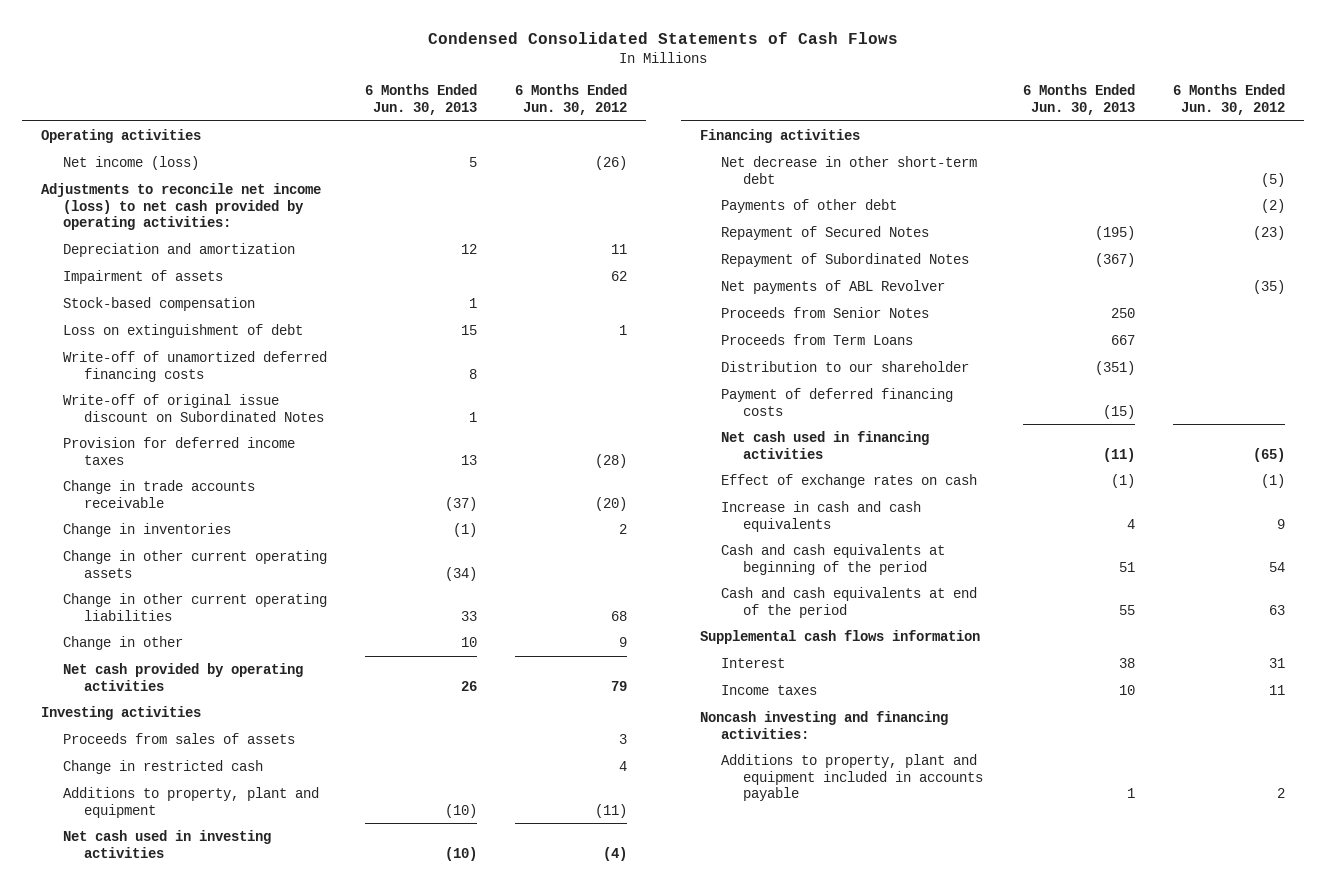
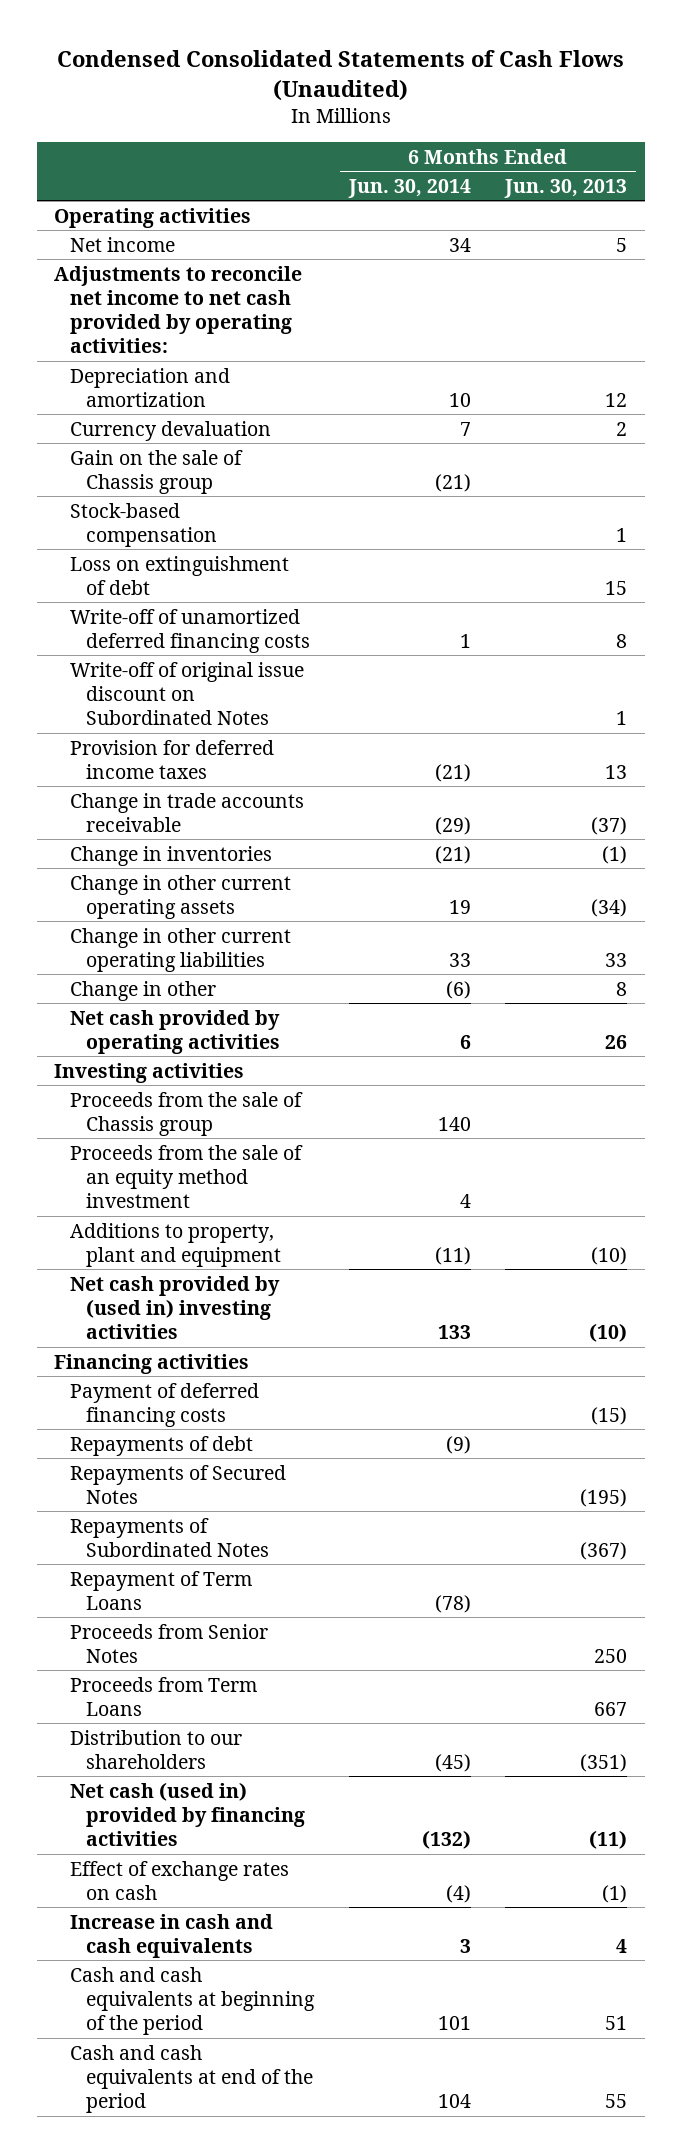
- Condensed Consolidated Statements of Cash Flows
+ Condensed Consolidated Statements of Cash Flows (Unaudited)
- | 6 Months Ended Jun. 30, 2013 | 6 Months Ended Jun. 30, 2012
+ | 6 Months Ended Jun. 30, 2014 | 6 Months Ended Jun. 30, 2013
- Net income (loss) | 5 | (26)
- Adjustments to reconcile net income (loss) to net cash provided by operating activities:
+ Net income | 34 | 5
+ Adjustments to reconcile net income to net cash provided by operating activities:
- Impairment of assets | | 62
+ Currency devaluation | 7 | 2
+ Gain on the sale of Chassis group | (21) |
- Change in other | 10 | 9
+ Change in other | (6) | 8
- Proceeds from sales of assets | | 3
- Change in restricted cash | | 4
+ Proceeds from the sale of Chassis group | 140 |
+ Proceeds from the sale of an equity method investment | 4 |
- Net cash used in investing activities | (10) | (4)
+ Net cash provided by (used in) investing activities | 133 | (10)
- Net decrease in other short-term debt | | (5)
- Payments of other debt | | (2)
- Repayment of Secured Notes | (195) | (23)
- Repayment of Subordinated Notes | (367) |
- Net payments of ABL Revolver | | (35)
moved up: Payment of deferred financing costs | | (15)
+ Repayments of debt | (9) |
+ Repayments of Secured Notes | | (195)
+ Repayments of Subordinated Notes | | (367)
+ Repayment of Term Loans | (78) |
- Distribution to our shareholder | (351) |
- Net cash used in financing activities | (11) | (65)
+ Distribution to our shareholders | (45) | (351)
+ Net cash (used in) provided by financing activities | (132) | (11)
- Supplemental cash flows information
- Interest | 38 | 31
- Income taxes | 10 | 11
- Noncash investing and financing activities:
- Additions to property, plant and equipment included in accounts payable | 1 | 2

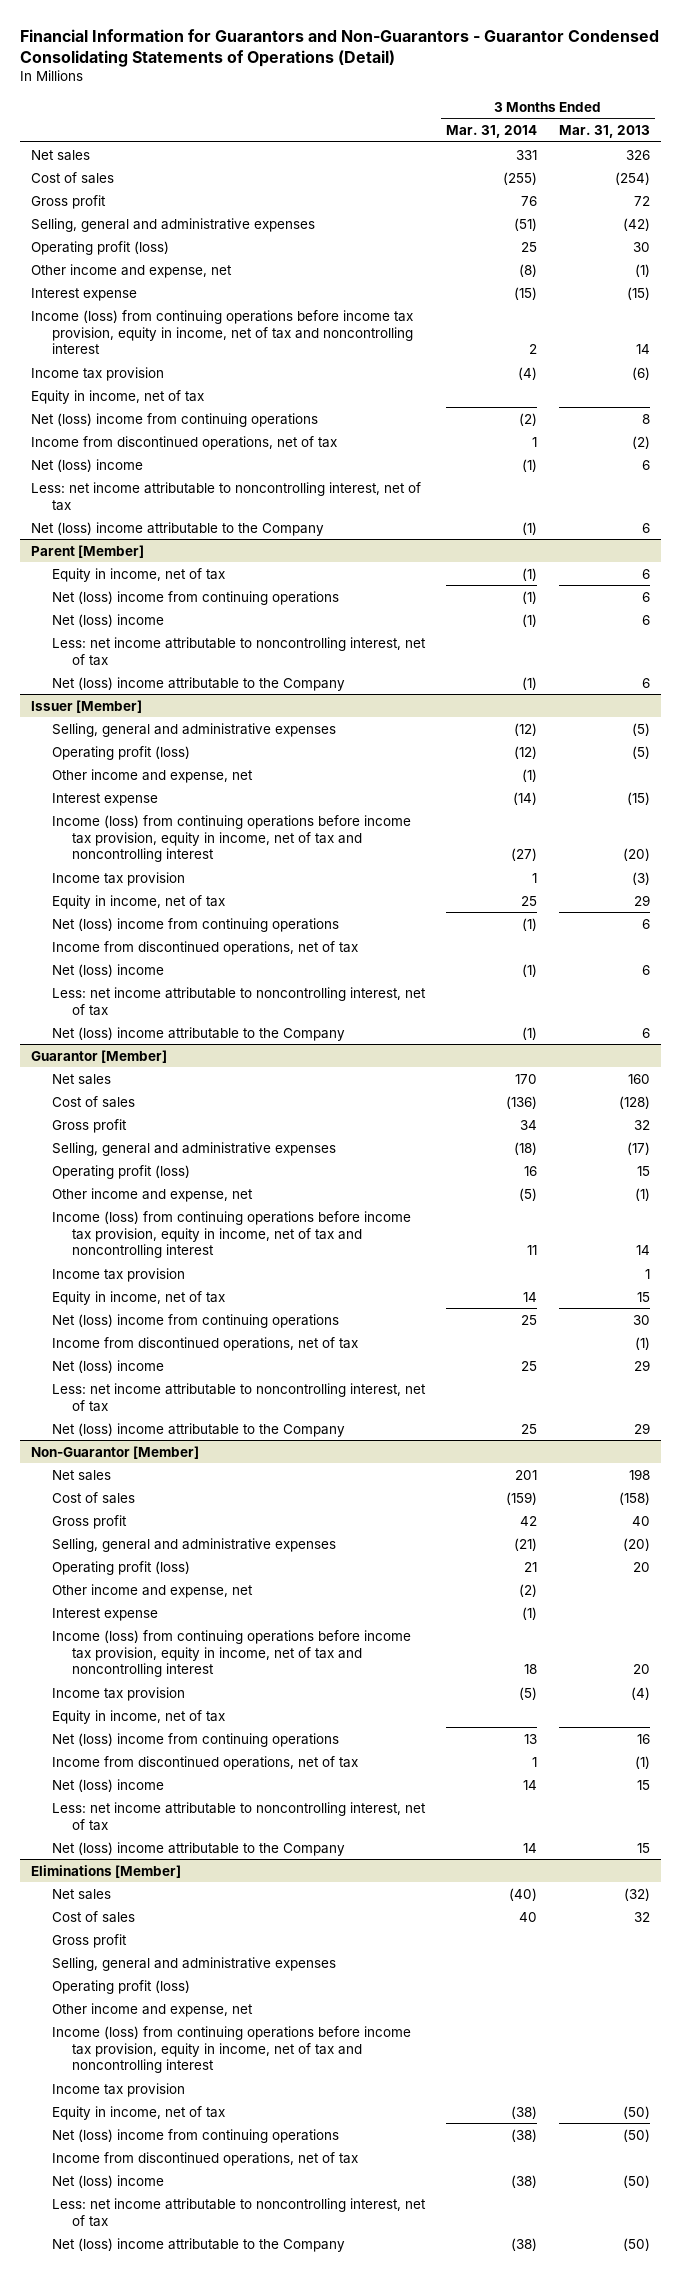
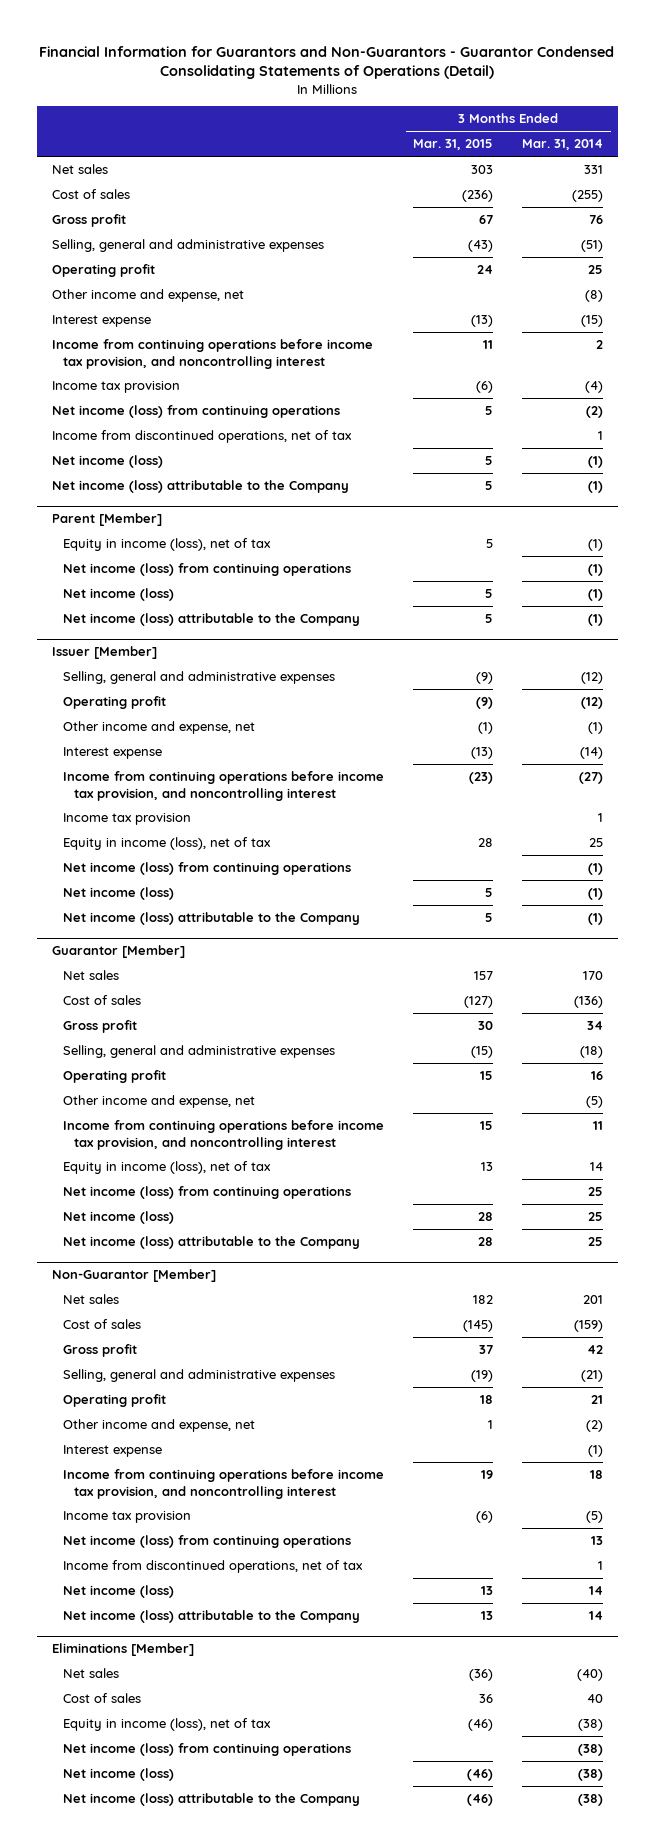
- | 3 Months Ended Mar. 31, 2014 | 3 Months Ended Mar. 31, 2013
+ | 3 Months Ended Mar. 31, 2015 | 3 Months Ended Mar. 31, 2014
- Operating profit (loss) | 25 | 30
+ Operating profit | 24 | 25
- Income (loss) from continuing operations before income tax provision, equity in income, net of tax and noncontrolling interest | 2 | 14
+ Income from continuing operations before income tax provision, and noncontrolling interest | 11 | 2
- Equity in income, net of tax
- Net (loss) income from continuing operations | (2) | 8
+ Net income (loss) from continuing operations | 5 | (2)
- Net (loss) income | (1) | 6
- Less: net income attributable to noncontrolling interest, net of tax
- Net (loss) income attributable to the Company | (1) | 6
+ Net income (loss) | 5 | (1)
+ Net income (loss) attributable to the Company | 5 | (1)
@ Parent [Member]
- Equity in income, net of tax | (1) | 6
- Net (loss) income from continuing operations | (1) | 6
- Net (loss) income | (1) | 6
- Less: net income attributable to noncontrolling interest, net of tax
- Net (loss) income attributable to the Company | (1) | 6
+ Equity in income (loss), net of tax | 5 | (1)
+ Net income (loss) from continuing operations | | (1)
+ Net income (loss) | 5 | (1)
+ Net income (loss) attributable to the Company | 5 | (1)
@ Issuer [Member]
- Operating profit (loss) | (12) | (5)
+ Operating profit | (9) | (12)
- Income (loss) from continuing operations before income tax provision, equity in income, net of tax and noncontrolling interest | (27) | (20)
+ Income from continuing operations before income tax provision, and noncontrolling interest | (23) | (27)
- Equity in income, net of tax | 25 | 29
- Net (loss) income from continuing operations | (1) | 6
- Income from discontinued operations, net of tax
- Net (loss) income | (1) | 6
- Less: net income attributable to noncontrolling interest, net of tax
- Net (loss) income attributable to the Company | (1) | 6
+ Equity in income (loss), net of tax | 28 | 25
+ Net income (loss) from continuing operations | | (1)
+ Net income (loss) | 5 | (1)
+ Net income (loss) attributable to the Company | 5 | (1)
@ Guarantor [Member]
- Operating profit (loss) | 16 | 15
+ Operating profit | 15 | 16
- Income (loss) from continuing operations before income tax provision, equity in income, net of tax and noncontrolling interest | 11 | 14
- Income tax provision | | 1
- Equity in income, net of tax | 14 | 15
- Net (loss) income from continuing operations | 25 | 30
- Income from discontinued operations, net of tax | | (1)
- Net (loss) income | 25 | 29
- Less: net income attributable to noncontrolling interest, net of tax
- Net (loss) income attributable to the Company | 25 | 29
+ Income from continuing operations before income tax provision, and noncontrolling interest | 15 | 11
+ Equity in income (loss), net of tax | 13 | 14
+ Net income (loss) from continuing operations | | 25
+ Net income (loss) | 28 | 25
+ Net income (loss) attributable to the Company | 28 | 25
@ Non-Guarantor [Member]
- Operating profit (loss) | 21 | 20
+ Operating profit | 18 | 21
- Income (loss) from continuing operations before income tax provision, equity in income, net of tax and noncontrolling interest | 18 | 20
+ Income from continuing operations before income tax provision, and noncontrolling interest | 19 | 18
- Equity in income, net of tax
- Net (loss) income from continuing operations | 13 | 16
+ Net income (loss) from continuing operations | | 13
- Net (loss) income | 14 | 15
- Less: net income attributable to noncontrolling interest, net of tax
- Net (loss) income attributable to the Company | 14 | 15
+ Net income (loss) | 13 | 14
+ Net income (loss) attributable to the Company | 13 | 14
@ Eliminations [Member]
- Gross profit
- Selling, general and administrative expenses
- Operating profit (loss)
- Other income and expense, net
- Income (loss) from continuing operations before income tax provision, equity in income, net of tax and noncontrolling interest
- Income tax provision
- Equity in income, net of tax | (38) | (50)
- Net (loss) income from continuing operations | (38) | (50)
- Income from discontinued operations, net of tax
- Net (loss) income | (38) | (50)
- Less: net income attributable to noncontrolling interest, net of tax
- Net (loss) income attributable to the Company | (38) | (50)
+ Equity in income (loss), net of tax | (46) | (38)
+ Net income (loss) from continuing operations | | (38)
+ Net income (loss) | (46) | (38)
+ Net income (loss) attributable to the Company | (46) | (38)

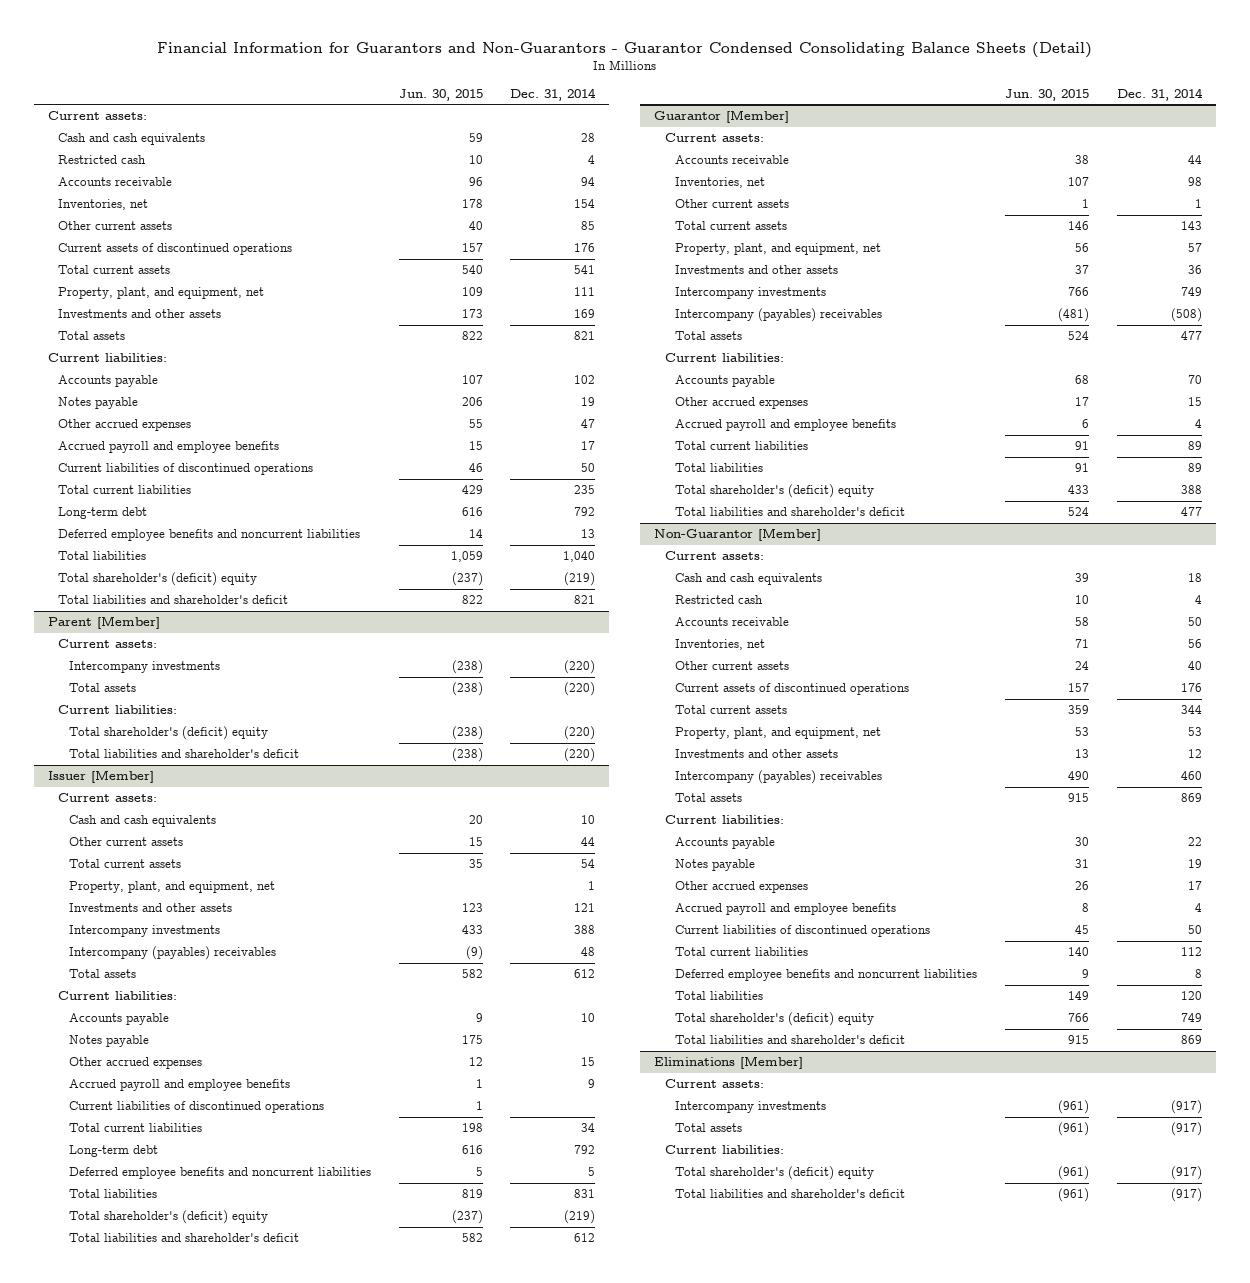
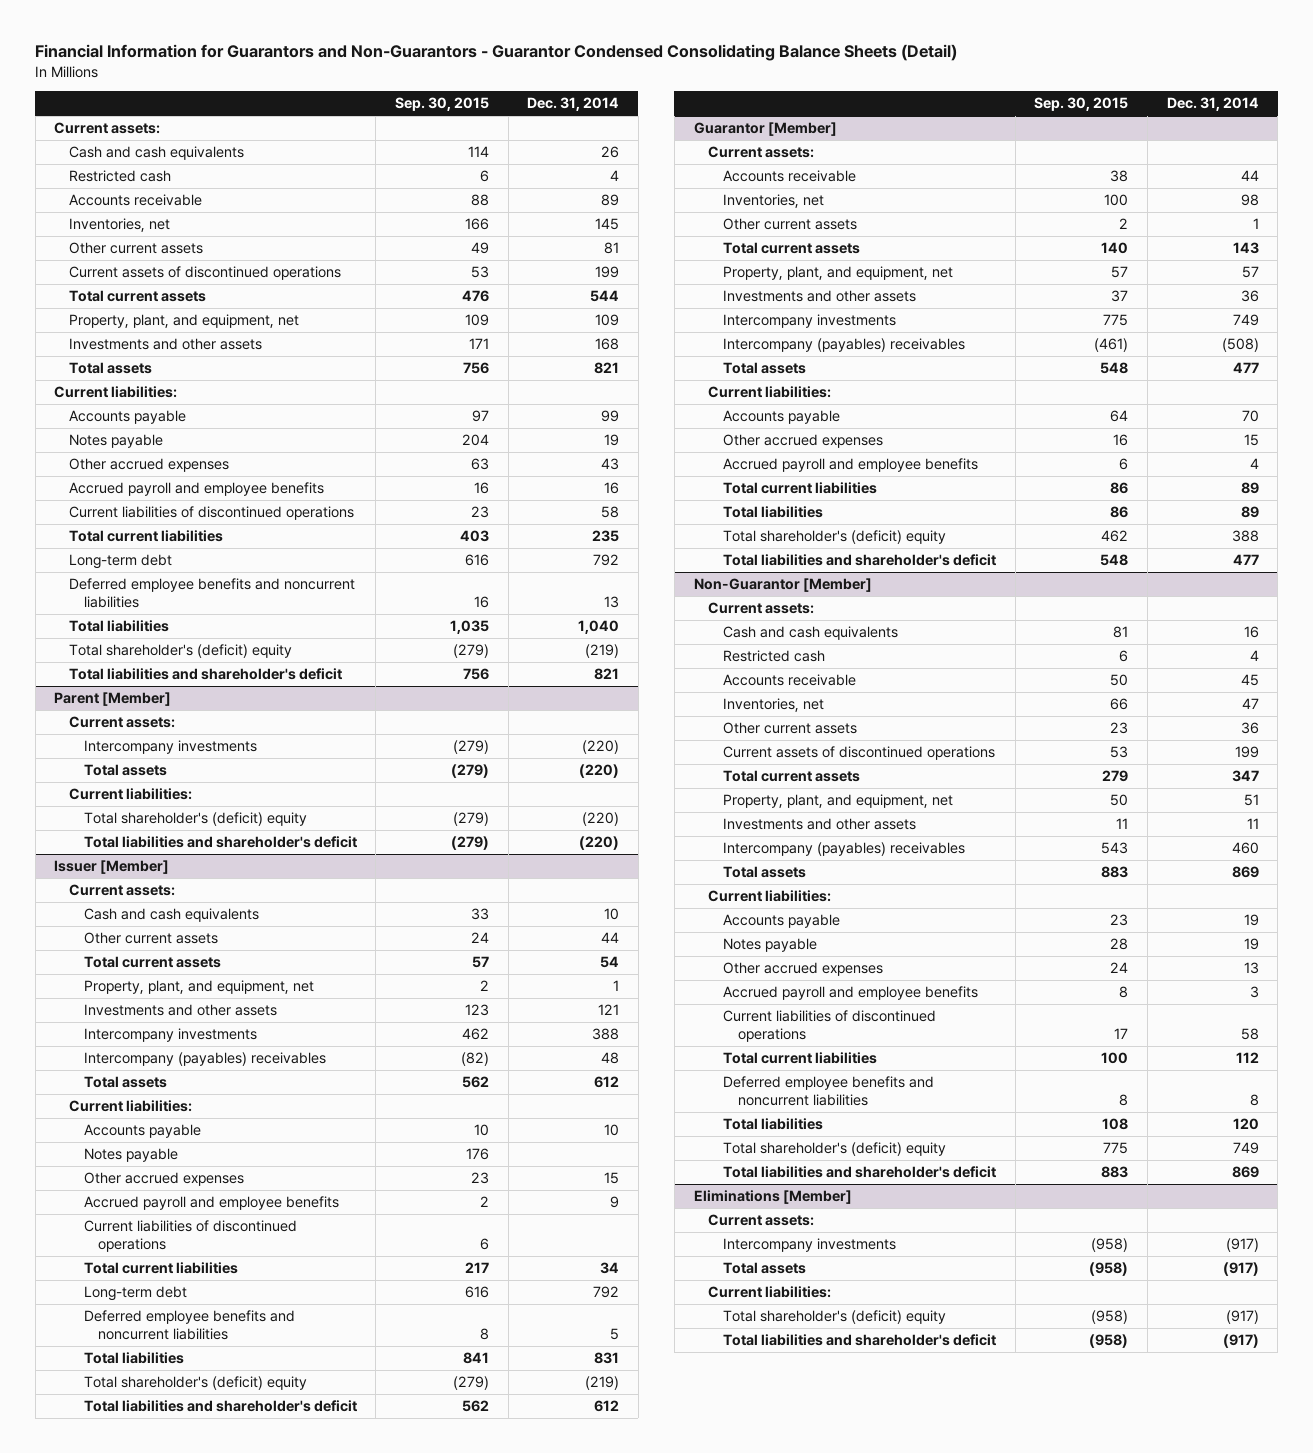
- | Jun. 30, 2015 | Dec. 31, 2014
+ | Sep. 30, 2015 | Dec. 31, 2014
- Cash and cash equivalents | 59 | 28
+ Cash and cash equivalents | 114 | 26
- Accounts receivable | 96 | 94
- Inventories, net | 178 | 154
- Other current assets | 40 | 85
- Current assets of discontinued operations | 157 | 176
- Total current assets | 540 | 541
- Property, plant, and equipment, net | 109 | 111
- Investments and other assets | 173 | 169
+ Accounts receivable | 88 | 89
+ Inventories, net | 166 | 145
+ Other current assets | 49 | 81
+ Current assets of discontinued operations | 53 | 199
+ Total current assets | 476 | 544
+ Property, plant, and equipment, net | 109 | 109
+ Investments and other assets | 171 | 168
- Accounts payable | 107 | 102
+ Accounts payable | 97 | 99
- Other accrued expenses | 55 | 47
- Accrued payroll and employee benefits | 15 | 17
- Current liabilities of discontinued operations | 46 | 50
+ Other accrued expenses | 63 | 43
+ Accrued payroll and employee benefits | 16 | 16
+ Current liabilities of discontinued operations | 23 | 58
@ Non-Guarantor [Member]
- Cash and cash equivalents | 39 | 18
+ Cash and cash equivalents | 81 | 16
- Accounts receivable | 58 | 50
- Inventories, net | 71 | 56
- Other current assets | 24 | 40
- Current assets of discontinued operations | 157 | 176
- Total current assets | 359 | 344
- Property, plant, and equipment, net | 53 | 53
- Investments and other assets | 13 | 12
+ Accounts receivable | 50 | 45
+ Inventories, net | 66 | 47
+ Other current assets | 23 | 36
+ Current assets of discontinued operations | 53 | 199
+ Total current assets | 279 | 347
+ Property, plant, and equipment, net | 50 | 51
+ Investments and other assets | 11 | 11
- Accounts payable | 30 | 22
+ Accounts payable | 23 | 19
- Other accrued expenses | 26 | 17
- Accrued payroll and employee benefits | 8 | 4
- Current liabilities of discontinued operations | 45 | 50
+ Other accrued expenses | 24 | 13
+ Accrued payroll and employee benefits | 8 | 3
+ Current liabilities of discontinued operations | 17 | 58

